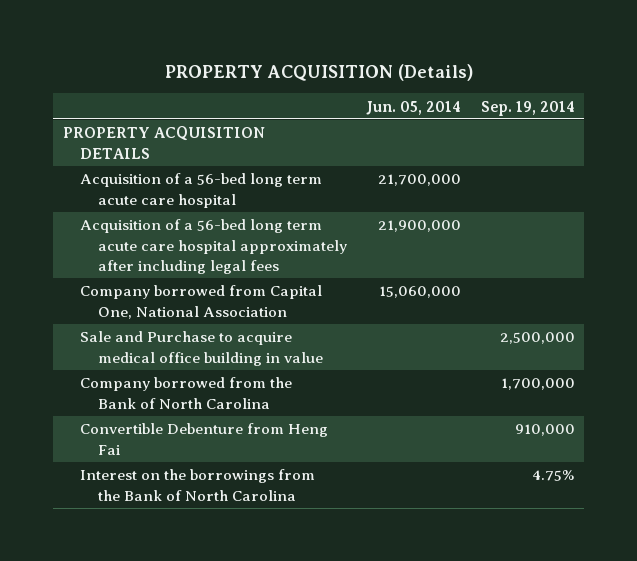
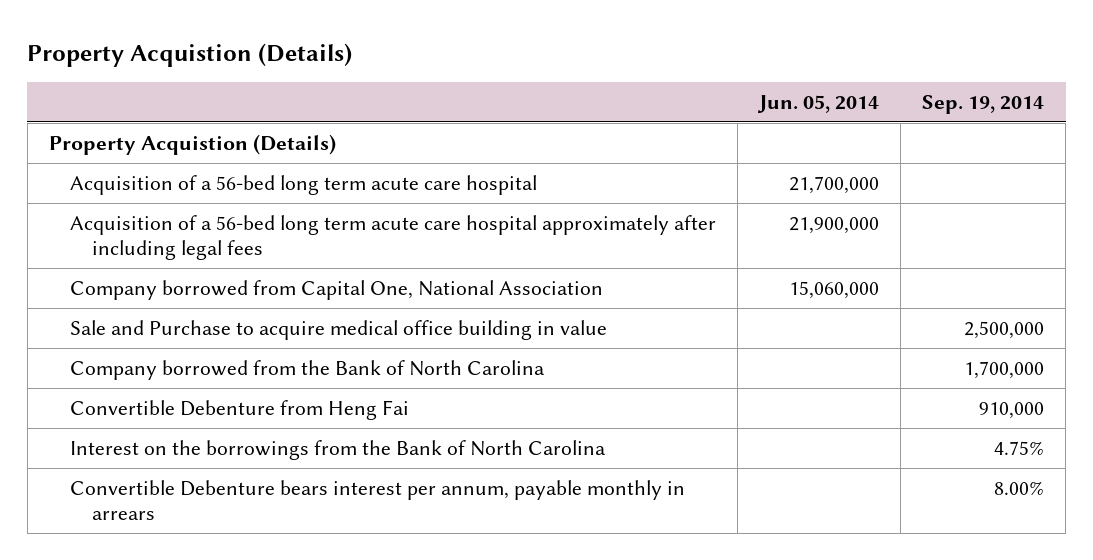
- PROPERTY ACQUISITION (Details)
+ Property Acquistion (Details)
- PROPERTY ACQUISITION DETAILS
+ Property Acquistion (Details)
+ Convertible Debenture bears interest per annum, payable monthly in arrears | | 8.00%

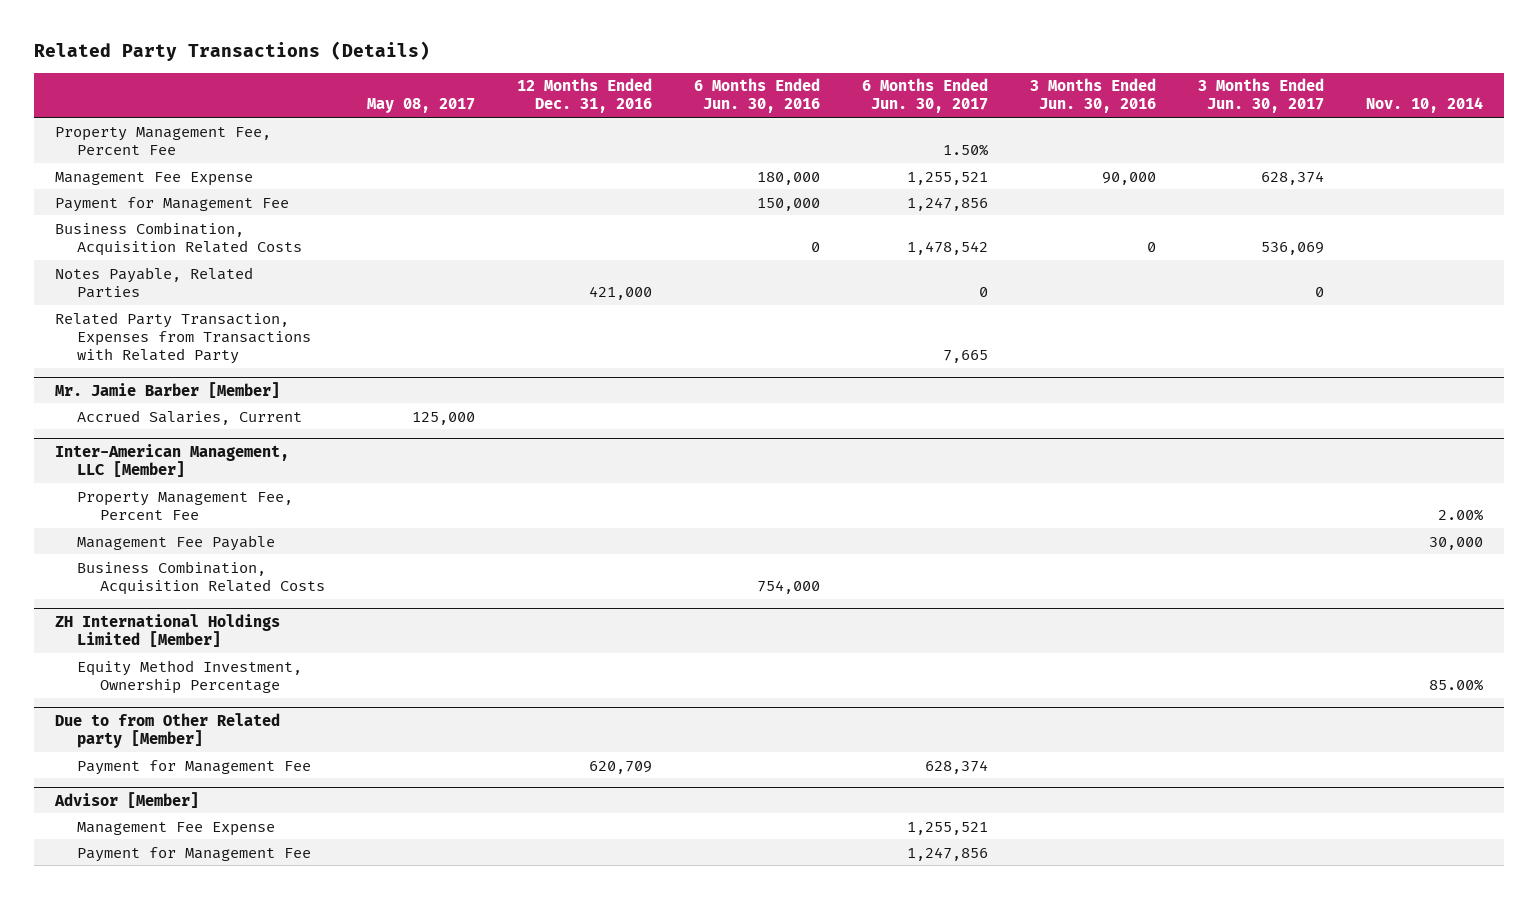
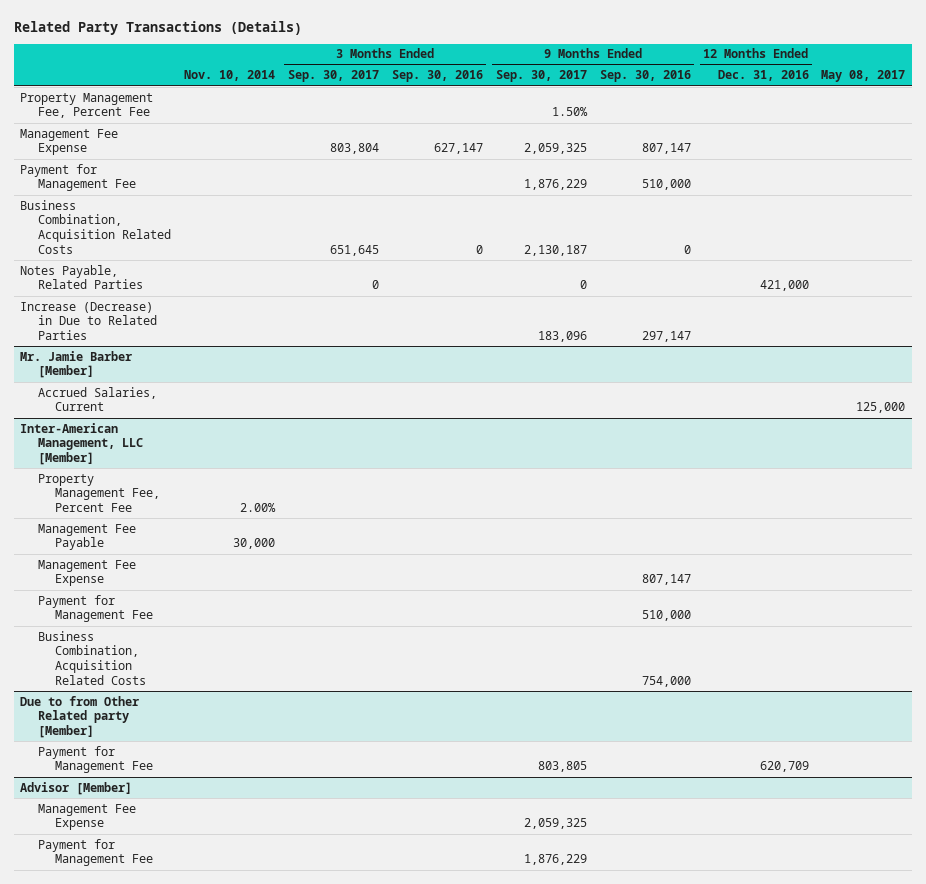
- | May 08, 2017 | 12 Months Ended Dec. 31, 2016 | 6 Months Ended Jun. 30, 2016 | 6 Months Ended Jun. 30, 2017 | 3 Months Ended Jun. 30, 2016 | 3 Months Ended Jun. 30, 2017 | Nov. 10, 2014
+ | Nov. 10, 2014 | 3 Months Ended Sep. 30, 2017 | 3 Months Ended Sep. 30, 2016 | 9 Months Ended Sep. 30, 2017 | 9 Months Ended Sep. 30, 2016 | 12 Months Ended Dec. 31, 2016 | May 08, 2017
- Related Party Transaction, Expenses from Transactions with Related Party | | | | 7,665 | | |
+ Increase (Decrease) in Due to Related Parties | | | | 183,096 | 297,147 | |
@ Inter-American Management, LLC [Member]
+ Management Fee Expense | | | | | 807,147 | |
+ Payment for Management Fee | | | | | 510,000 | |
- ZH International Holdings Limited [Member]
- Equity Method Investment, Ownership Percentage | | | | | | | 85.00%

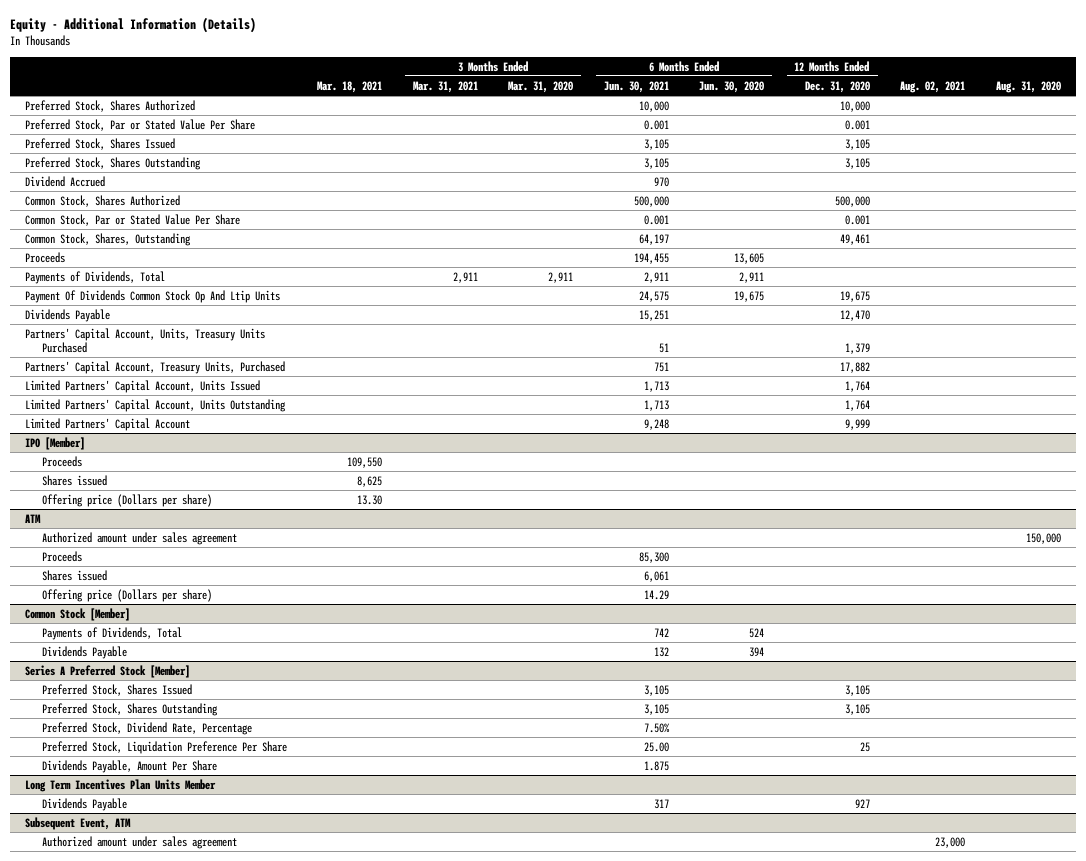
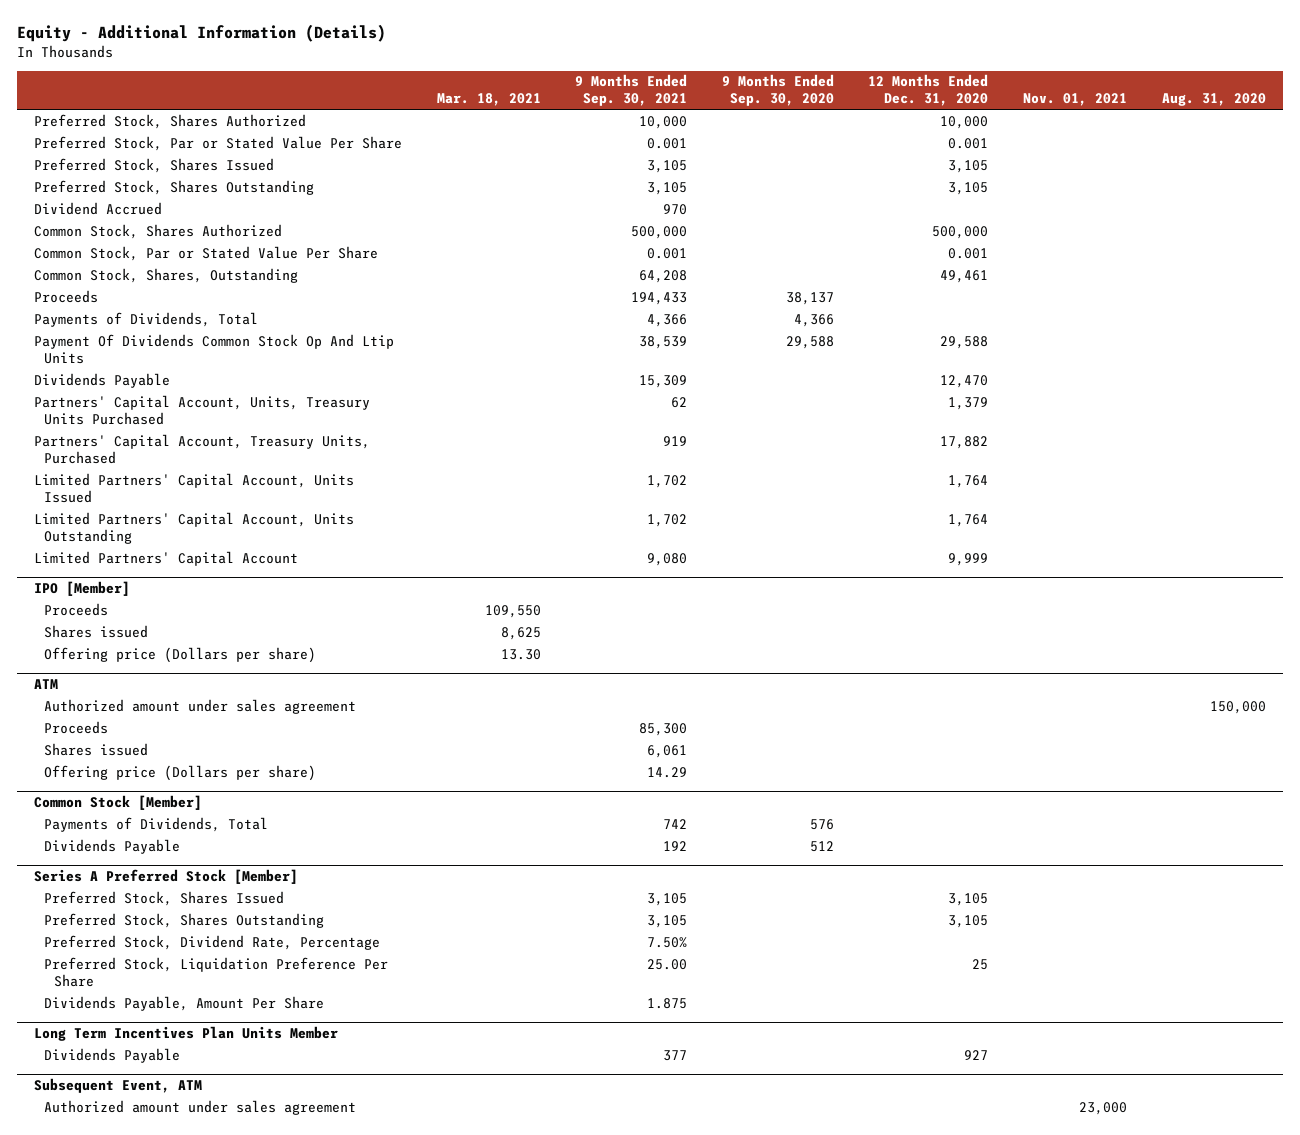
- | Mar. 18, 2021 | 3 Months Ended Mar. 31, 2021 | 3 Months Ended Mar. 31, 2020 | 6 Months Ended Jun. 30, 2021 | 6 Months Ended Jun. 30, 2020 | 12 Months Ended Dec. 31, 2020 | Aug. 02, 2021 | Aug. 31, 2020
+ | Mar. 18, 2021 | 9 Months Ended Sep. 30, 2021 | 9 Months Ended Sep. 30, 2020 | 12 Months Ended Dec. 31, 2020 | Nov. 01, 2021 | Aug. 31, 2020
- Payment Of Dividends Common Stock Op And Ltip Units | | | | 24,575 | 19,675 | 19,675 | |
+ Payment Of Dividends Common Stock Op And Ltip Units | | 38,539 | 29,588 | 29,588 | |

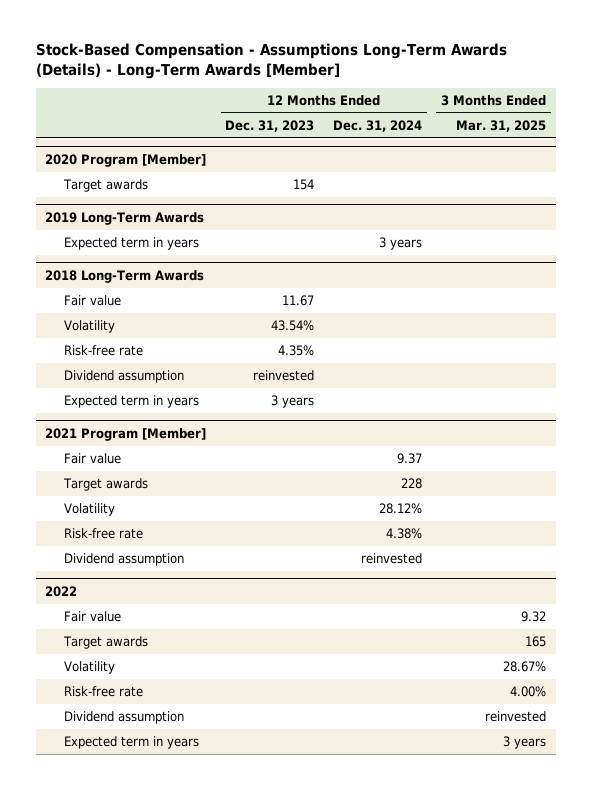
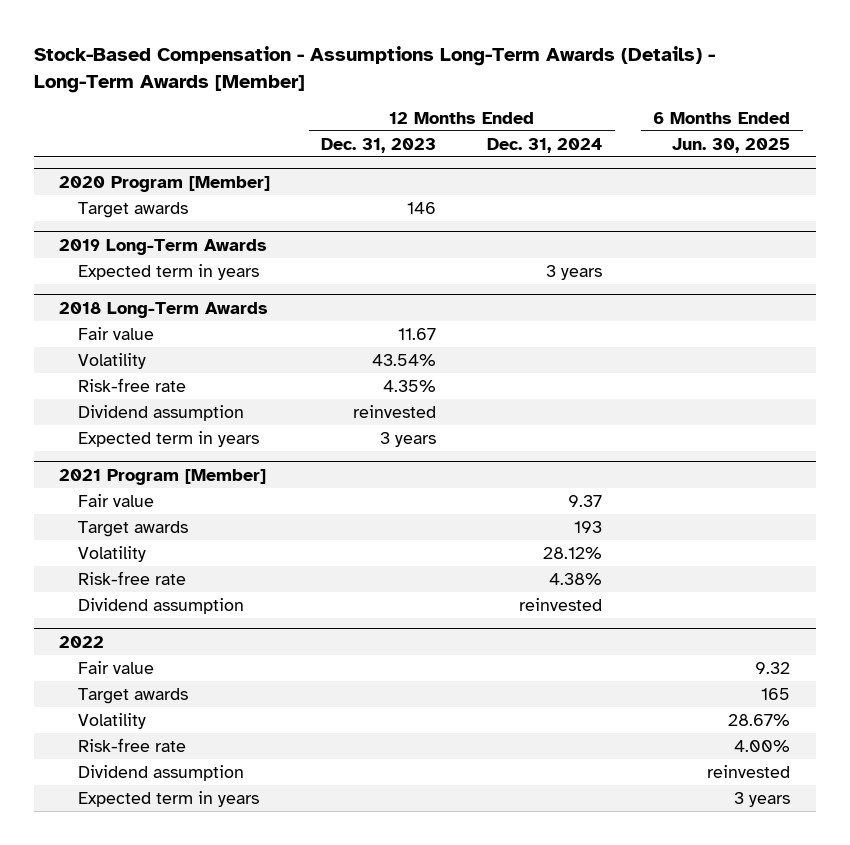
- | 12 Months Ended Dec. 31, 2023 | 12 Months Ended Dec. 31, 2024 | 3 Months Ended Mar. 31, 2025
+ | 12 Months Ended Dec. 31, 2023 | 12 Months Ended Dec. 31, 2024 | 6 Months Ended Jun. 30, 2025
@ 2020 Program [Member]
- Target awards | 154 | |
+ Target awards | 146 | |
@ 2021 Program [Member]
- Target awards | | 228 |
+ Target awards | | 193 |

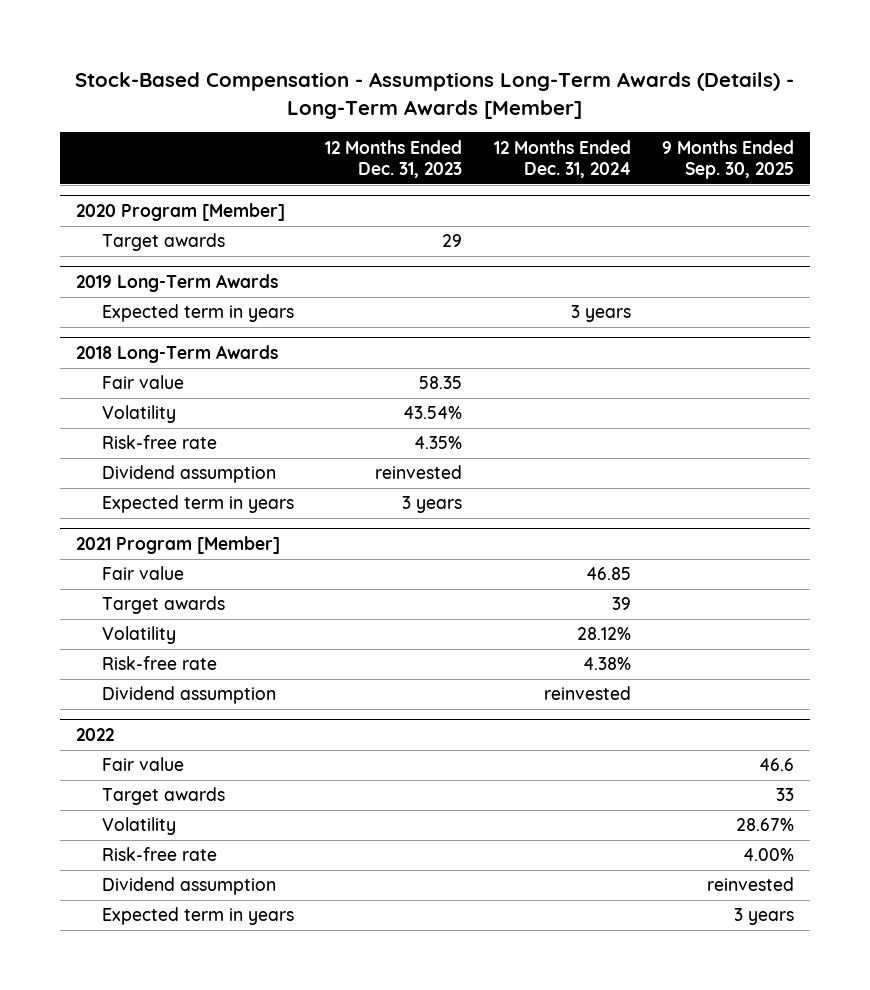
- | 12 Months Ended Dec. 31, 2023 | 12 Months Ended Dec. 31, 2024 | 6 Months Ended Jun. 30, 2025
+ | 12 Months Ended Dec. 31, 2023 | 12 Months Ended Dec. 31, 2024 | 9 Months Ended Sep. 30, 2025
@ 2020 Program [Member]
- Target awards | 146 | |
+ Target awards | 29 | |
@ 2018 Long-Term Awards
- Fair value | 11.67 | |
+ Fair value | 58.35 | |
@ 2021 Program [Member]
- Fair value | | 9.37 |
- Target awards | | 193 |
+ Fair value | | 46.85 |
+ Target awards | | 39 |

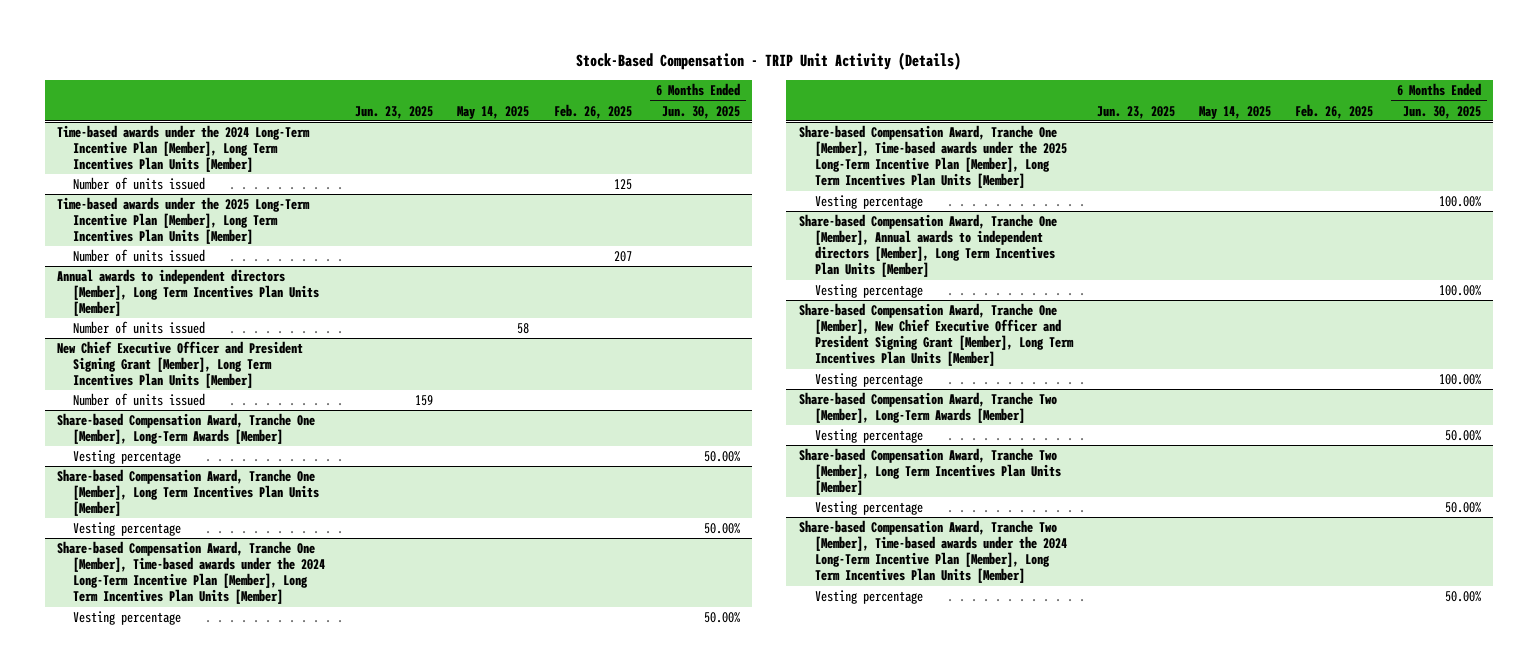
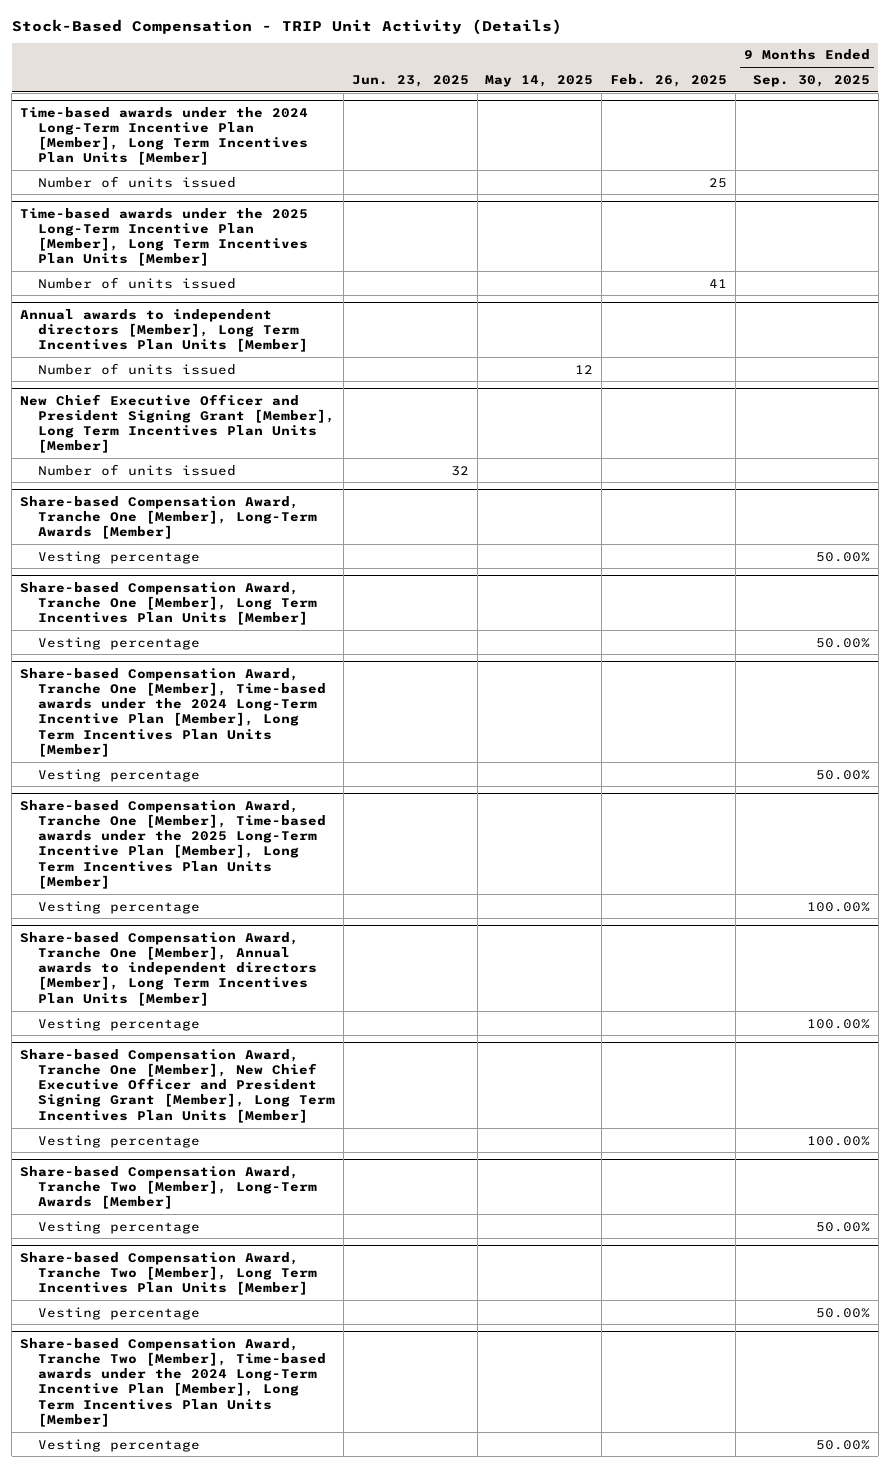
- | Jun. 23, 2025 | May 14, 2025 | Feb. 26, 2025 | 6 Months Ended Jun. 30, 2025
+ | Jun. 23, 2025 | May 14, 2025 | Feb. 26, 2025 | 9 Months Ended Sep. 30, 2025
@ Time-based awards under the 2024 Long-Term Incentive Plan [Member], Long Term Incentives Plan Units [Member]
- Number of units issued | | | 125 |
+ Number of units issued | | | 25 |
@ Time-based awards under the 2025 Long-Term Incentive Plan [Member], Long Term Incentives Plan Units [Member]
- Number of units issued | | | 207 |
+ Number of units issued | | | 41 |
@ Annual awards to independent directors [Member], Long Term Incentives Plan Units [Member]
- Number of units issued | | 58 | |
+ Number of units issued | | 12 | |
@ New Chief Executive Officer and President Signing Grant [Member], Long Term Incentives Plan Units [Member]
- Number of units issued | 159 | | |
+ Number of units issued | 32 | | |

